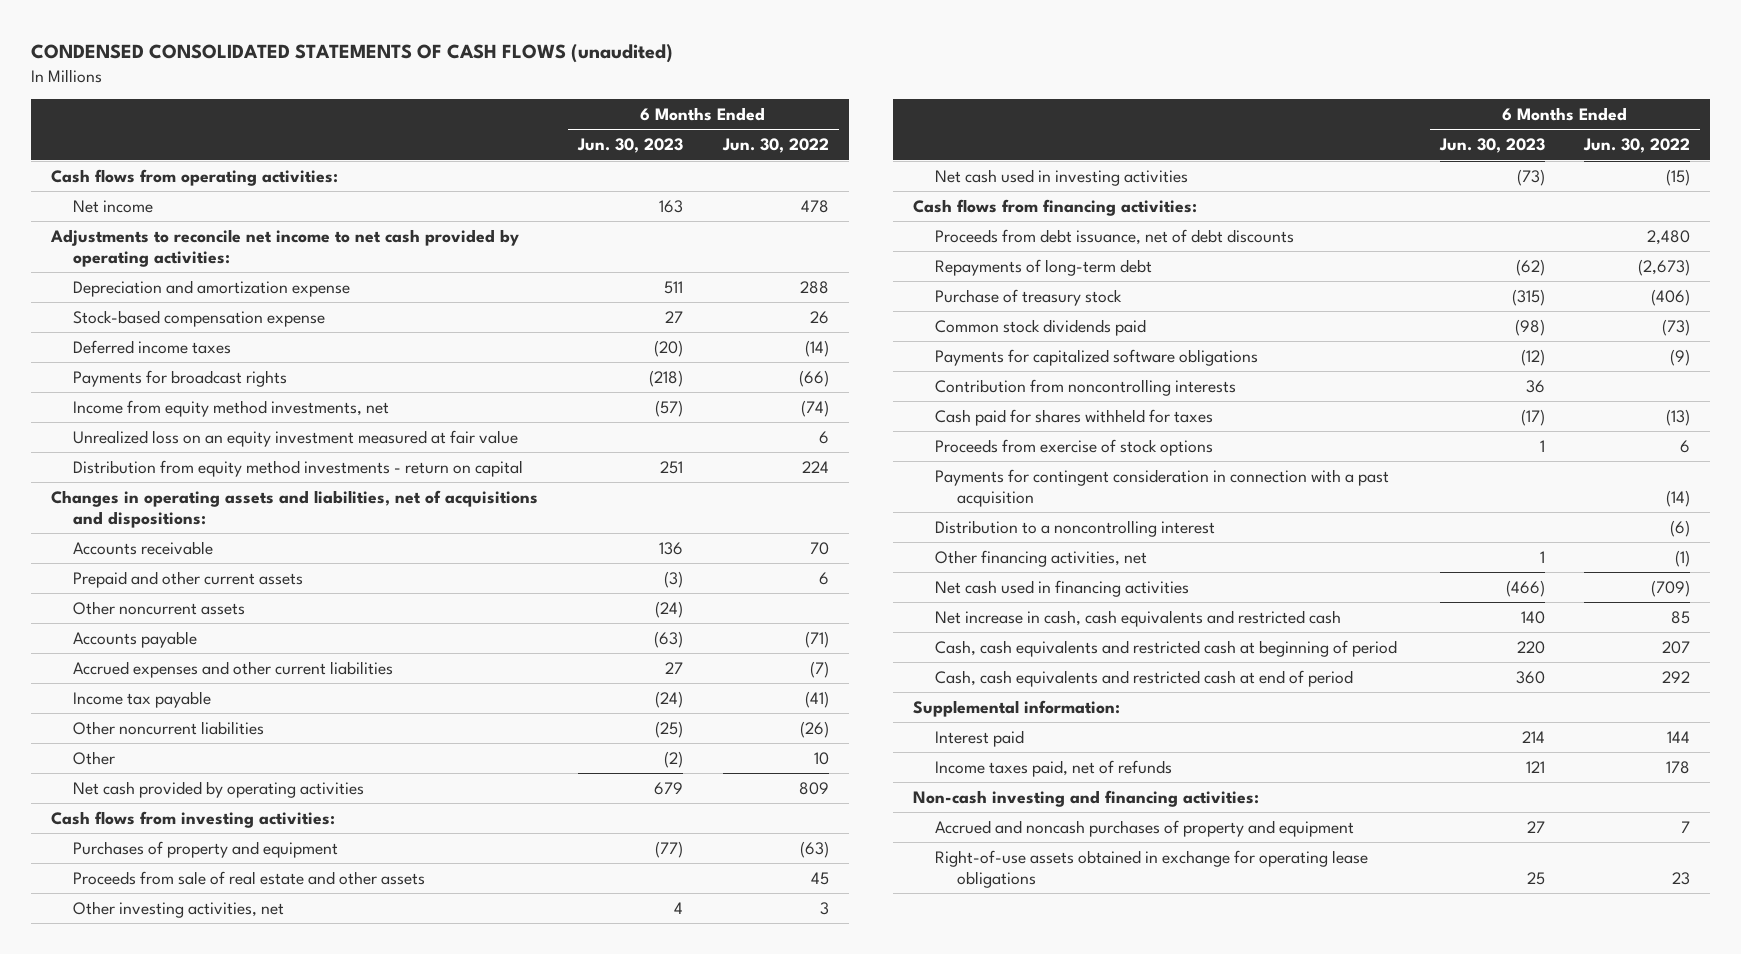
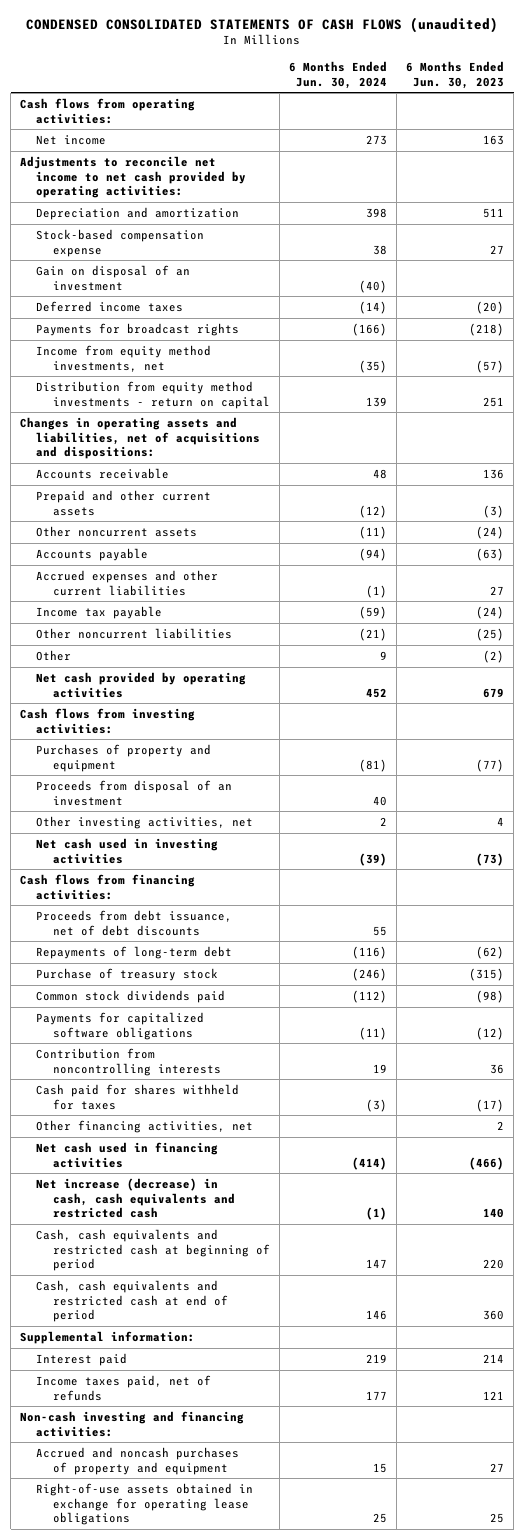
- | 6 Months Ended Jun. 30, 2023 | 6 Months Ended Jun. 30, 2022
+ | 6 Months Ended Jun. 30, 2024 | 6 Months Ended Jun. 30, 2023
- Depreciation and amortization expense | 511 | 288
+ Depreciation and amortization | 398 | 511
+ Gain on disposal of an investment | (40) |
- Unrealized loss on an equity investment measured at fair value | | 6
- Proceeds from sale of real estate and other assets | | 45
+ Proceeds from disposal of an investment | 40 |
- Proceeds from exercise of stock options | 1 | 6
- Payments for contingent consideration in connection with a past acquisition | | (14)
- Distribution to a noncontrolling interest | | (6)
- Other financing activities, net | 1 | (1)
+ Other financing activities, net | | 2
- Net increase in cash, cash equivalents and restricted cash | 140 | 85
+ Net increase (decrease) in cash, cash equivalents and restricted cash | (1) | 140

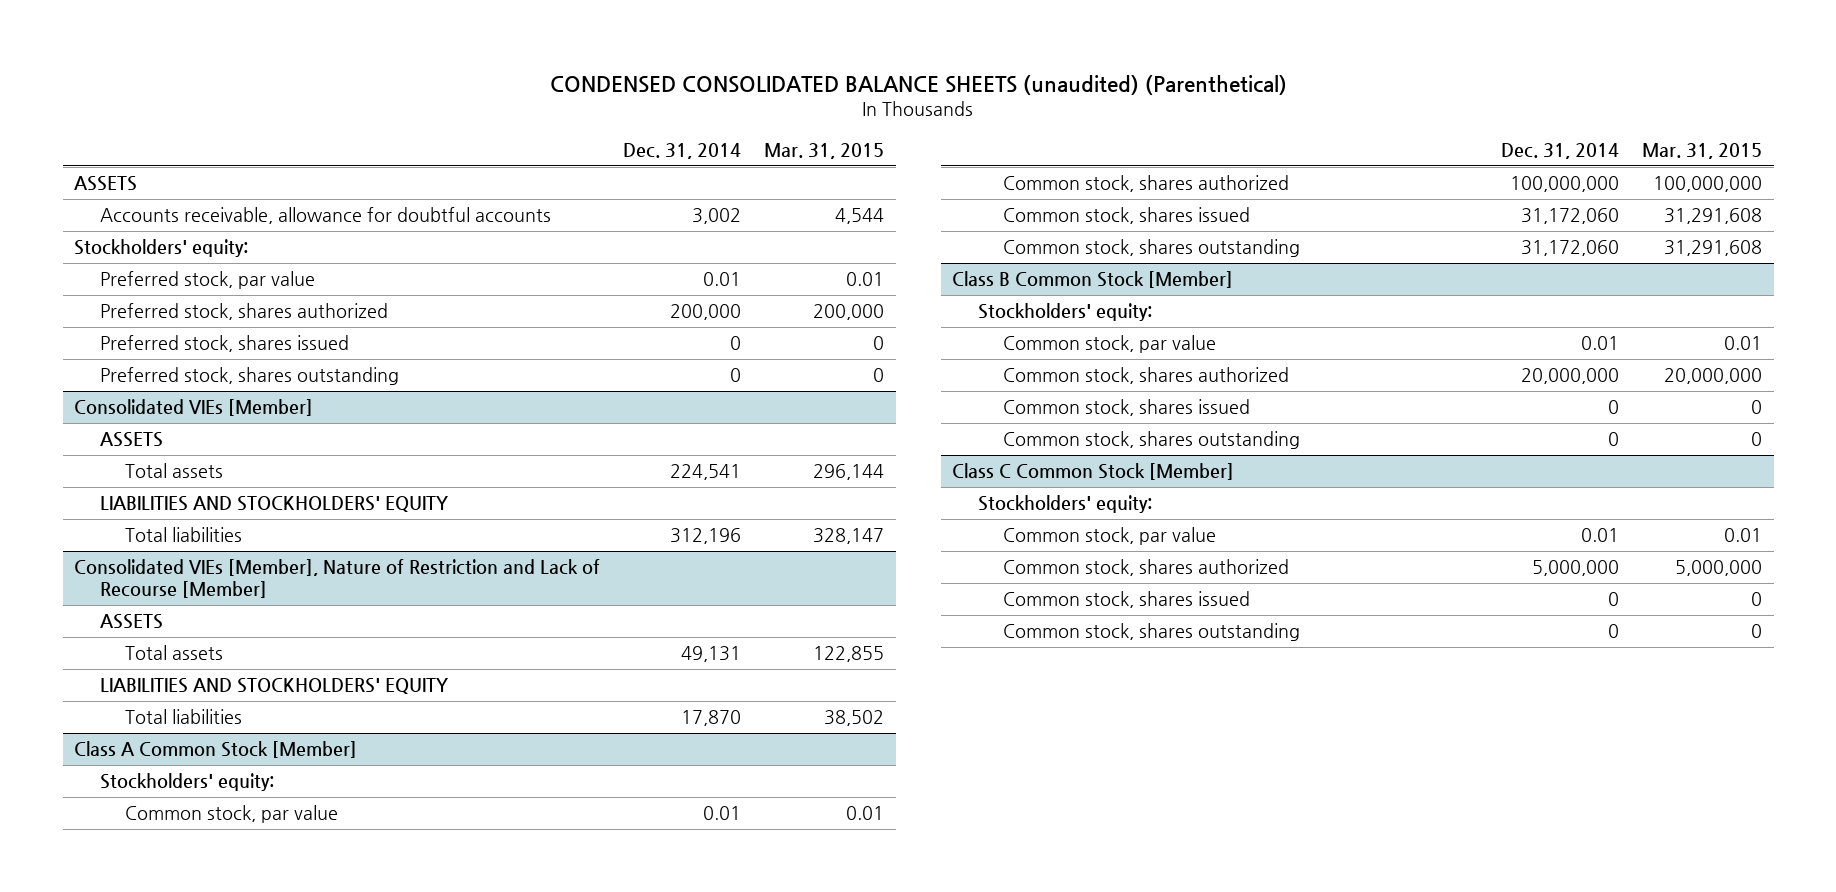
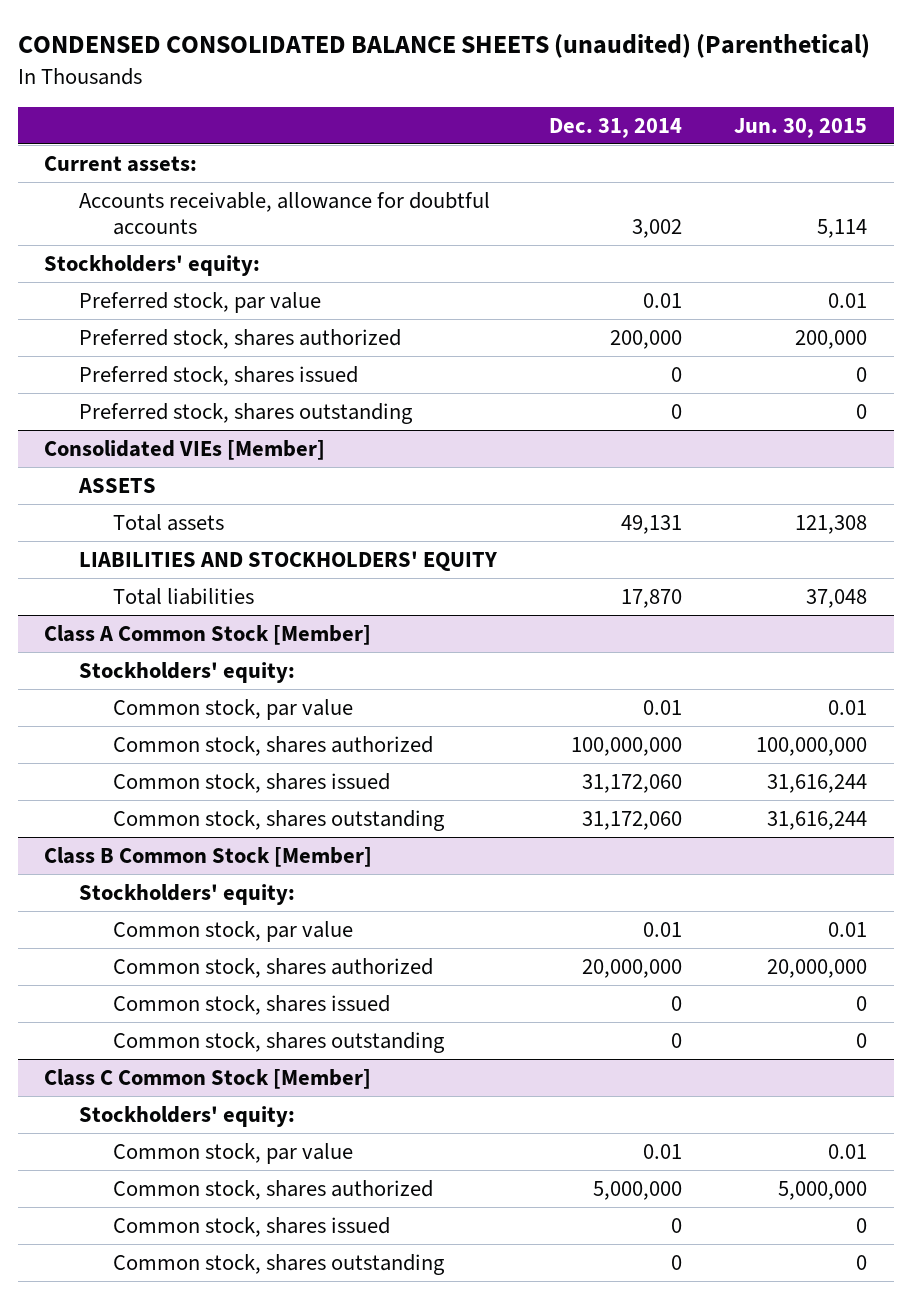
- | Dec. 31, 2014 | Mar. 31, 2015
+ | Dec. 31, 2014 | Jun. 30, 2015
- ASSETS
+ Current assets:
@ Consolidated VIEs [Member]
- Total assets | 224,541 | 296,144
- LIABILITIES AND STOCKHOLDERS' EQUITY
- Total liabilities | 312,196 | 328,147
- Consolidated VIEs [Member], Nature of Restriction and Lack of Recourse [Member]
- ASSETS

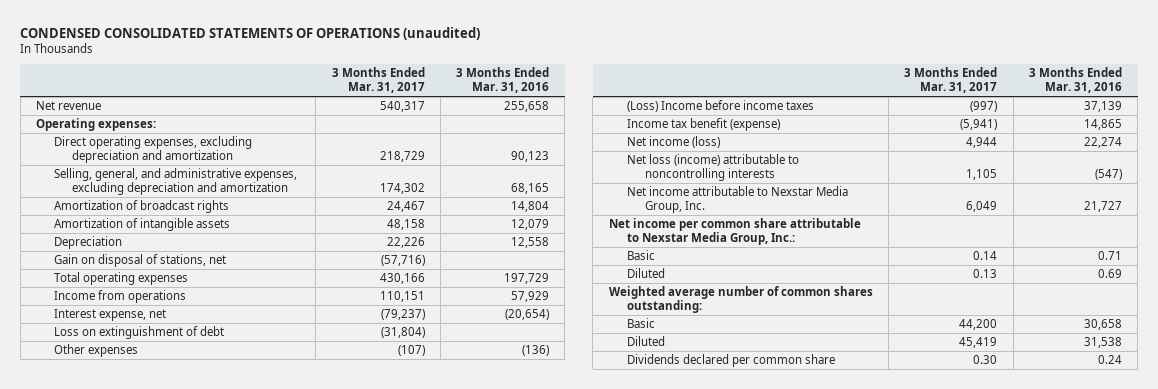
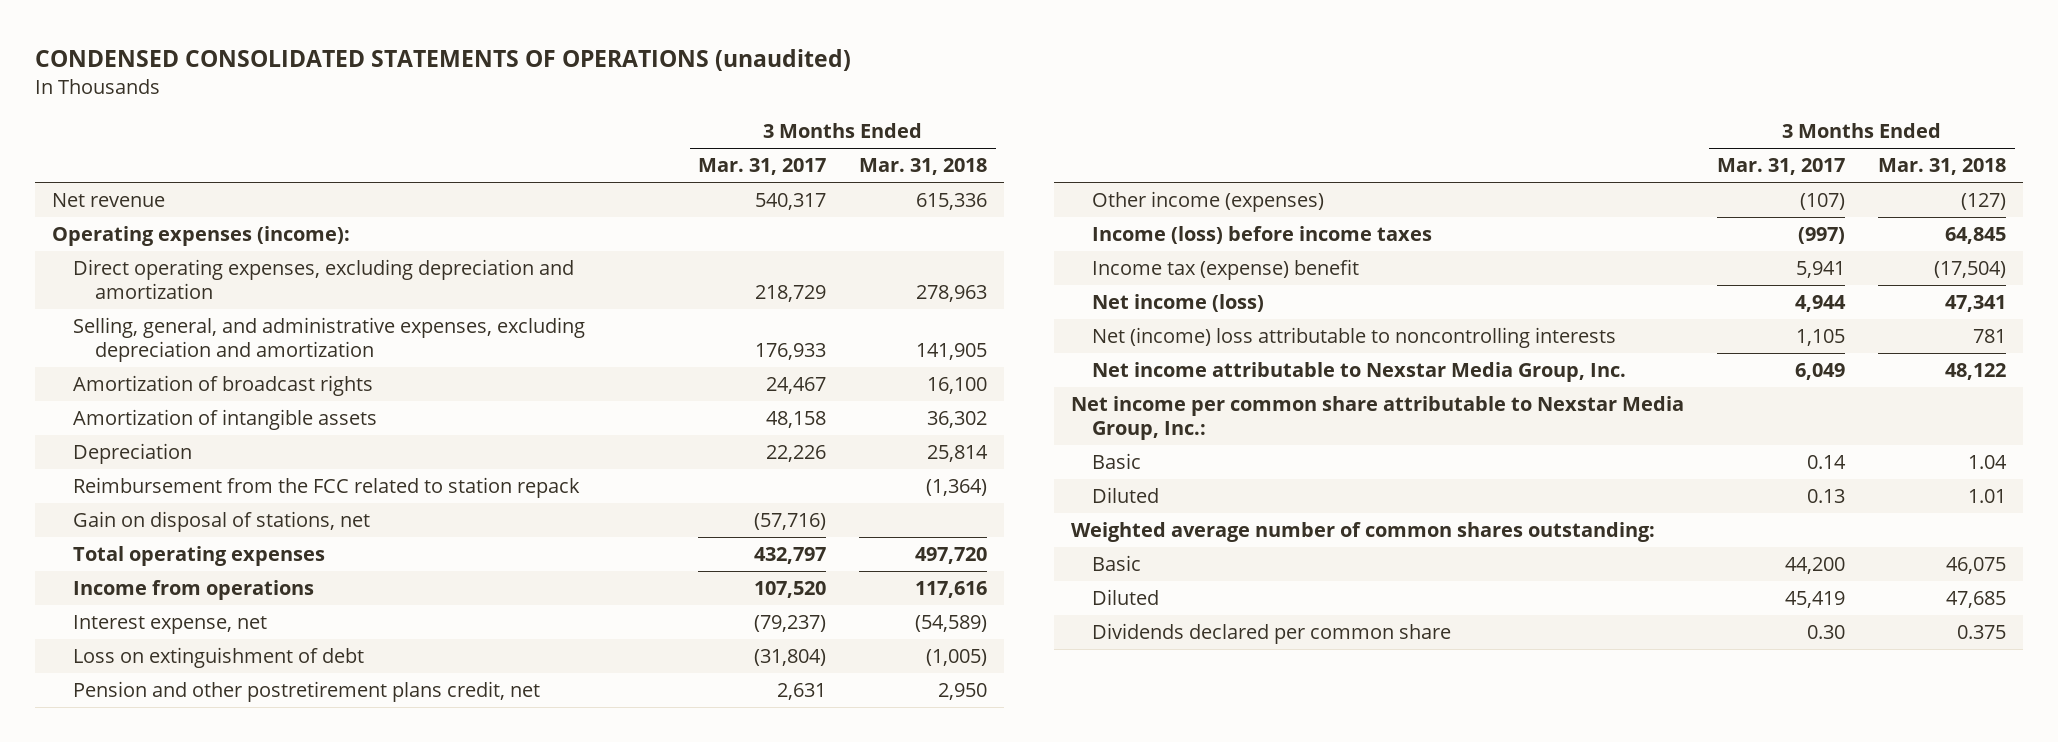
- | 3 Months Ended Mar. 31, 2017 | 3 Months Ended Mar. 31, 2016
+ | 3 Months Ended Mar. 31, 2017 | 3 Months Ended Mar. 31, 2018
- Operating expenses:
+ Operating expenses (income):
- Selling, general, and administrative expenses, excluding depreciation and amortization | 174,302 | 68,165
+ Selling, general, and administrative expenses, excluding depreciation and amortization | 176,933 | 141,905
+ Reimbursement from the FCC related to station repack | | (1,364)
- Total operating expenses | 430,166 | 197,729
- Income from operations | 110,151 | 57,929
+ Total operating expenses | 432,797 | 497,720
+ Income from operations | 107,520 | 117,616
- Other expenses | (107) | (136)
- (Loss) Income before income taxes | (997) | 37,139
- Income tax benefit (expense) | (5,941) | 14,865
+ Pension and other postretirement plans credit, net | 2,631 | 2,950
+ Other income (expenses) | (107) | (127)
+ Income (loss) before income taxes | (997) | 64,845
+ Income tax (expense) benefit | 5,941 | (17,504)
- Net loss (income) attributable to noncontrolling interests | 1,105 | (547)
+ Net (income) loss attributable to noncontrolling interests | 1,105 | 781

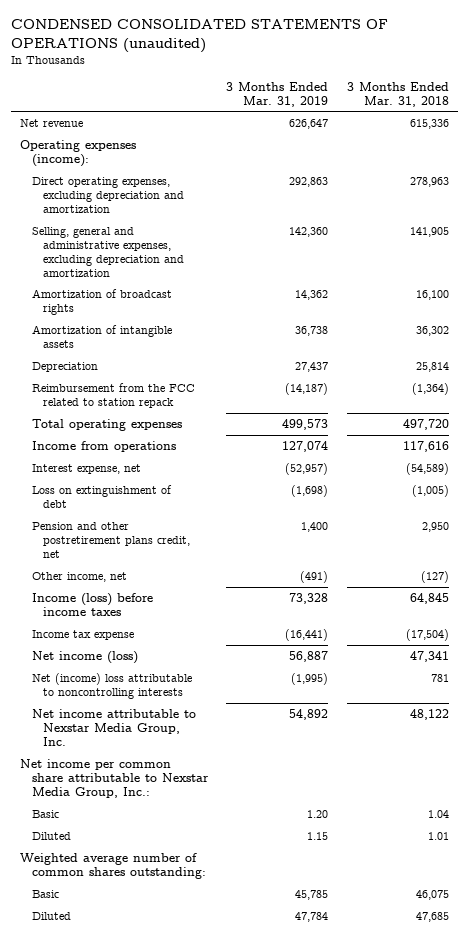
- | 3 Months Ended Mar. 31, 2017 | 3 Months Ended Mar. 31, 2018
+ | 3 Months Ended Mar. 31, 2019 | 3 Months Ended Mar. 31, 2018
- Selling, general, and administrative expenses, excluding depreciation and amortization | 176,933 | 141,905
+ Selling, general and administrative expenses, excluding depreciation and amortization | 142,360 | 141,905
- Gain on disposal of stations, net | (57,716) |
- Other income (expenses) | (107) | (127)
+ Other income, net | (491) | (127)
- Income tax (expense) benefit | 5,941 | (17,504)
+ Income tax expense | (16,441) | (17,504)
- Dividends declared per common share | 0.30 | 0.375

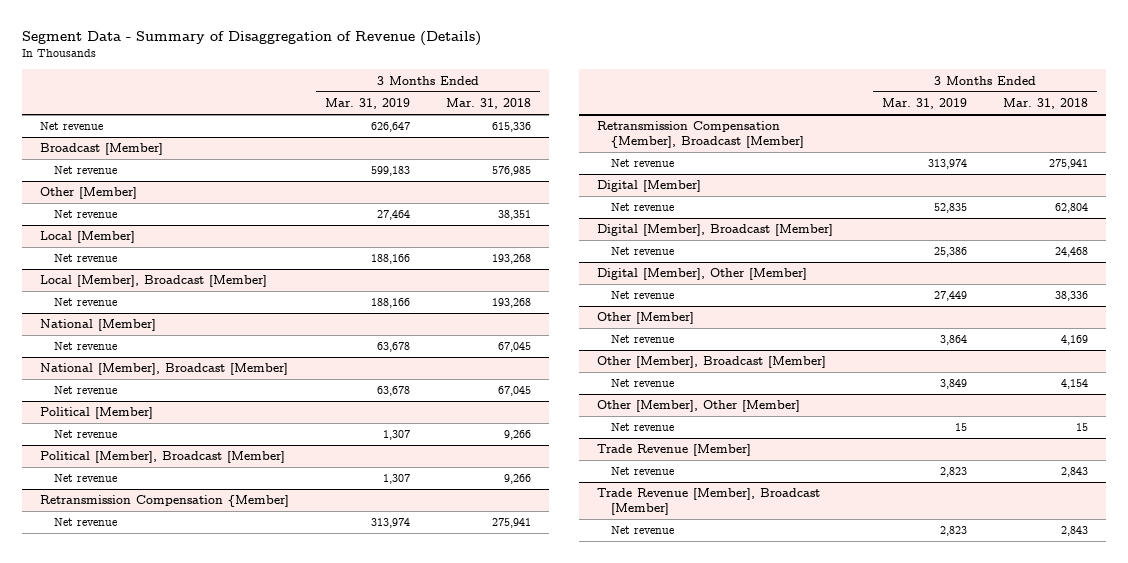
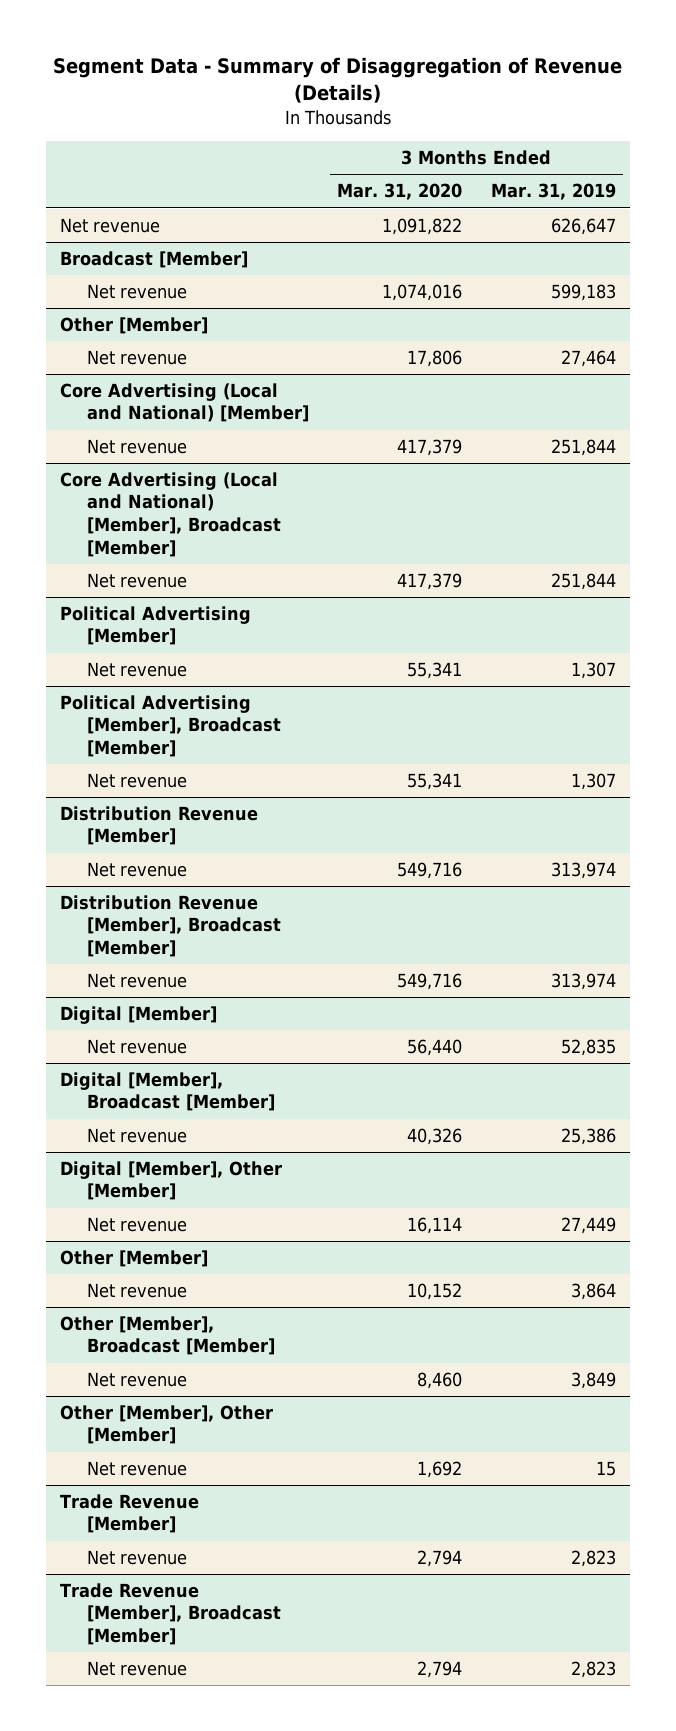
- | 3 Months Ended Mar. 31, 2019 | 3 Months Ended Mar. 31, 2018
+ | 3 Months Ended Mar. 31, 2020 | 3 Months Ended Mar. 31, 2019
- Local [Member]
- Net revenue | 188,166 | 193,268
- Local [Member], Broadcast [Member]
- Net revenue | 188,166 | 193,268
- National [Member]
- Net revenue | 63,678 | 67,045
- National [Member], Broadcast [Member]
- Net revenue | 63,678 | 67,045
- Political [Member]
+ Core Advertising (Local and National) [Member]
+ Net revenue | 417,379 | 251,844
+ Core Advertising (Local and National) [Member], Broadcast [Member]
+ Net revenue | 417,379 | 251,844
+ Political Advertising [Member]
- Political [Member], Broadcast [Member]
+ Political Advertising [Member], Broadcast [Member]
- Retransmission Compensation {Member]
+ Distribution Revenue [Member]
- Retransmission Compensation {Member], Broadcast [Member]
+ Distribution Revenue [Member], Broadcast [Member]

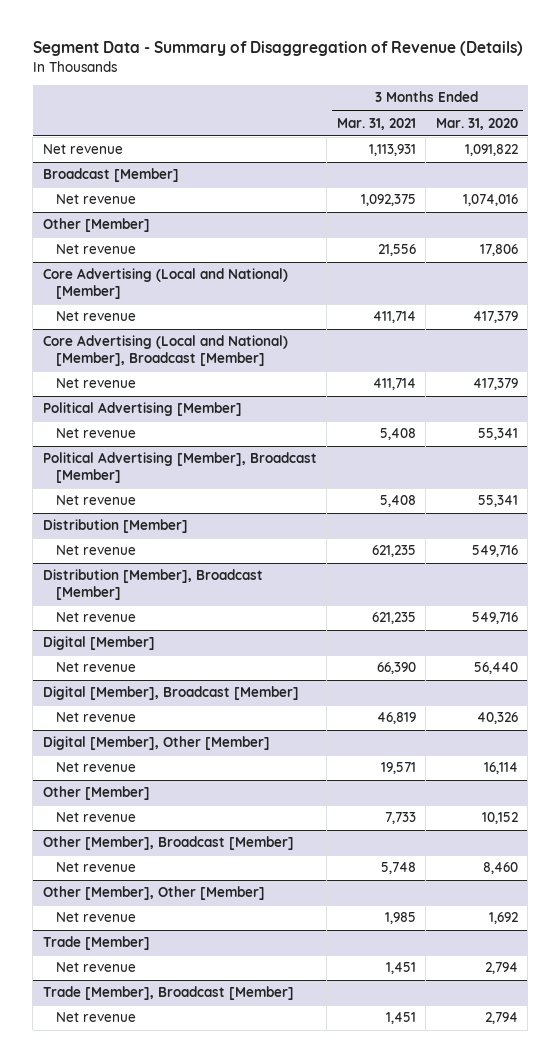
- | 3 Months Ended Mar. 31, 2020 | 3 Months Ended Mar. 31, 2019
+ | 3 Months Ended Mar. 31, 2021 | 3 Months Ended Mar. 31, 2020
- Distribution Revenue [Member]
+ Distribution [Member]
- Distribution Revenue [Member], Broadcast [Member]
+ Distribution [Member], Broadcast [Member]
- Trade Revenue [Member]
+ Trade [Member]
- Trade Revenue [Member], Broadcast [Member]
+ Trade [Member], Broadcast [Member]

